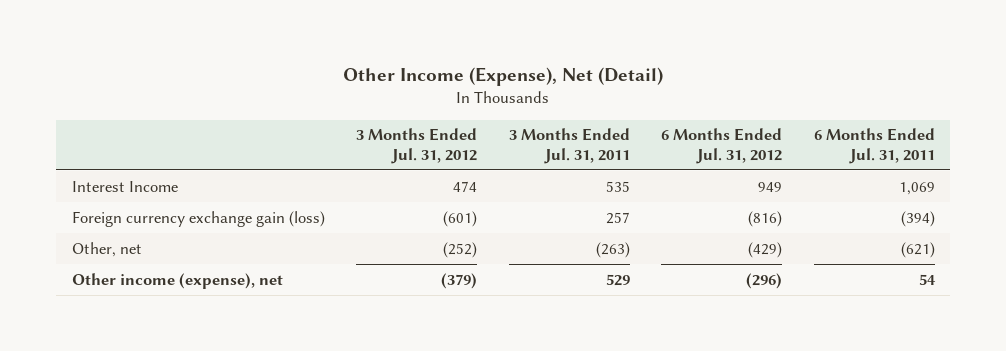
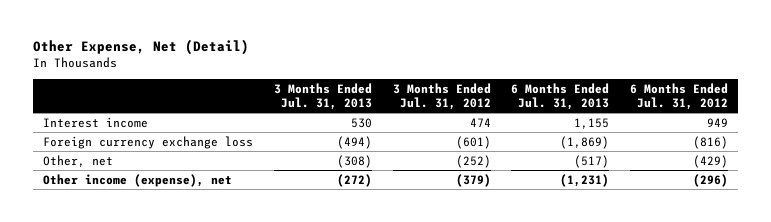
- Other Income (Expense), Net (Detail)
+ Other Expense, Net (Detail)
- | 3 Months Ended Jul. 31, 2012 | 3 Months Ended Jul. 31, 2011 | 6 Months Ended Jul. 31, 2012 | 6 Months Ended Jul. 31, 2011
+ | 3 Months Ended Jul. 31, 2013 | 3 Months Ended Jul. 31, 2012 | 6 Months Ended Jul. 31, 2013 | 6 Months Ended Jul. 31, 2012
- Interest Income | 474 | 535 | 949 | 1,069
- Foreign currency exchange gain (loss) | (601) | 257 | (816) | (394)
+ Interest income | 530 | 474 | 1,155 | 949
+ Foreign currency exchange loss | (494) | (601) | (1,869) | (816)

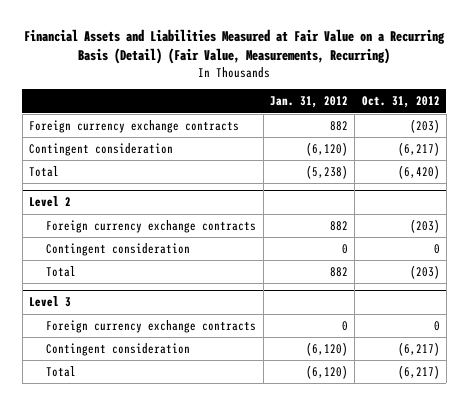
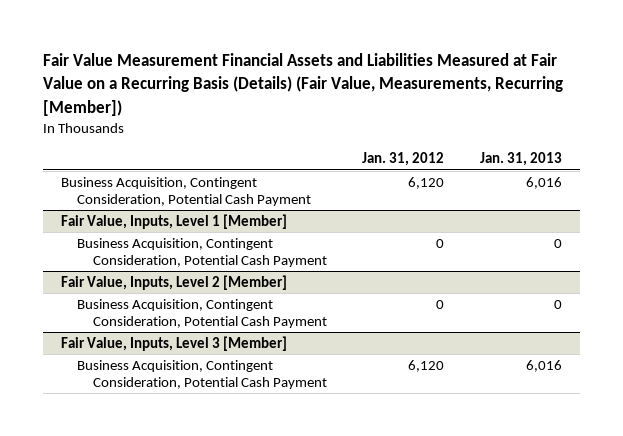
- Financial Assets and Liabilities Measured at Fair Value on a Recurring Basis (Detail) (Fair Value, Measurements, Recurring)
+ Fair Value Measurement Financial Assets and Liabilities Measured at Fair Value on a Recurring Basis (Details) (Fair Value, Measurements, Recurring [Member])
- | Jan. 31, 2012 | Oct. 31, 2012
+ | Jan. 31, 2012 | Jan. 31, 2013
- Foreign currency exchange contracts | 882 | (203)
- Contingent consideration | (6,120) | (6,217)
- Total | (5,238) | (6,420)
- Level 2
- Foreign currency exchange contracts | 882 | (203)
- Contingent consideration | 0 | 0
- Total | 882 | (203)
- Level 3
- Foreign currency exchange contracts | 0 | 0
- Contingent consideration | (6,120) | (6,217)
- Total | (6,120) | (6,217)
+ Business Acquisition, Contingent Consideration, Potential Cash Payment | 6,120 | 6,016
+ Fair Value, Inputs, Level 1 [Member]
+ Business Acquisition, Contingent Consideration, Potential Cash Payment | 0 | 0
+ Fair Value, Inputs, Level 2 [Member]
+ Business Acquisition, Contingent Consideration, Potential Cash Payment | 0 | 0
+ Fair Value, Inputs, Level 3 [Member]
+ Business Acquisition, Contingent Consideration, Potential Cash Payment | 6,120 | 6,016

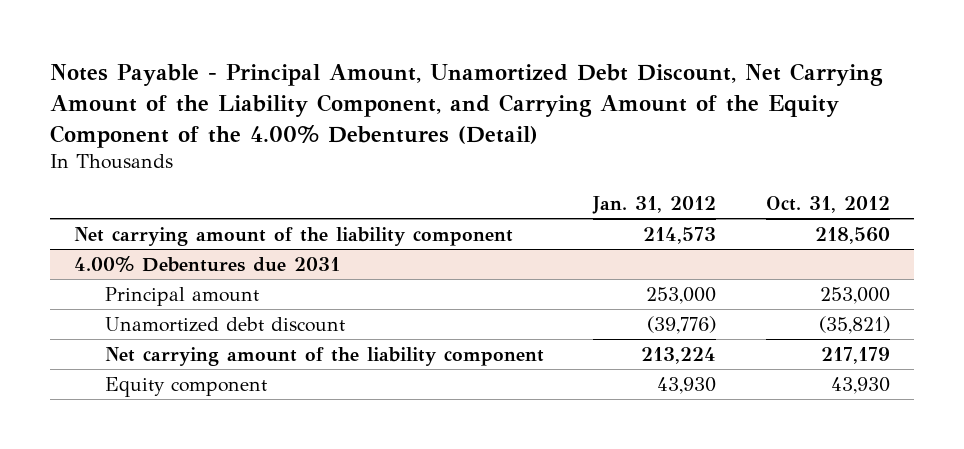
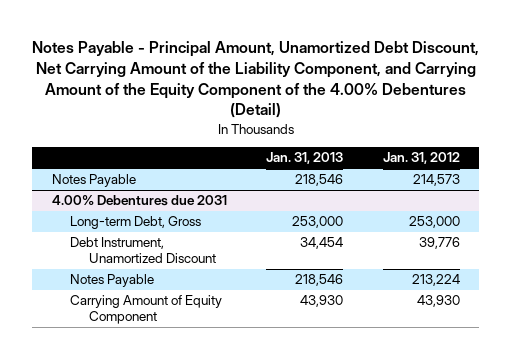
- | Jan. 31, 2012 | Oct. 31, 2012
+ | Jan. 31, 2013 | Jan. 31, 2012
- Net carrying amount of the liability component | 214,573 | 218,560
+ Notes Payable | 218,546 | 214,573
@ 4.00% Debentures due 2031
- Principal amount | 253,000 | 253,000
- Unamortized debt discount | (39,776) | (35,821)
- Net carrying amount of the liability component | 213,224 | 217,179
- Equity component | 43,930 | 43,930
+ Long-term Debt, Gross | 253,000 | 253,000
+ Debt Instrument, Unamortized Discount | 34,454 | 39,776
+ Notes Payable | 218,546 | 213,224
+ Carrying Amount of Equity Component | 43,930 | 43,930

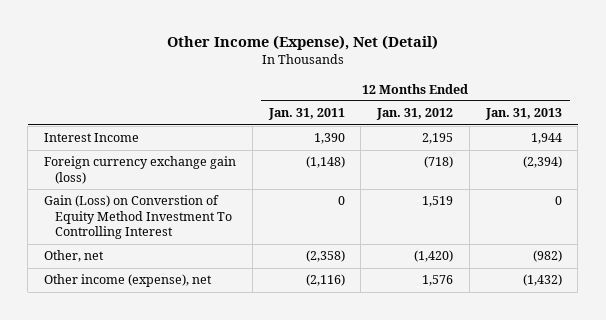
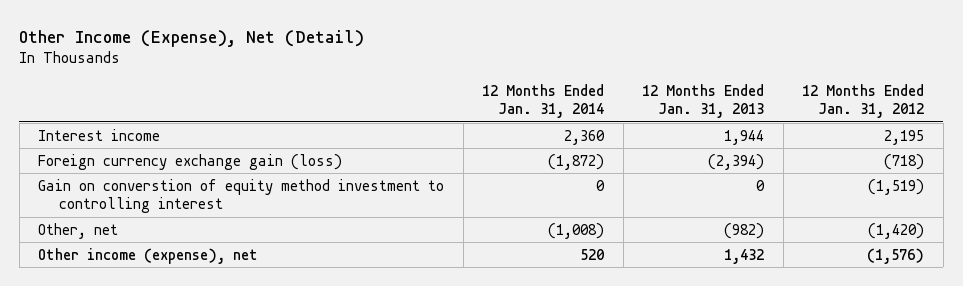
- | 12 Months Ended Jan. 31, 2011 | 12 Months Ended Jan. 31, 2012 | 12 Months Ended Jan. 31, 2013
+ | 12 Months Ended Jan. 31, 2014 | 12 Months Ended Jan. 31, 2013 | 12 Months Ended Jan. 31, 2012
- Interest Income | 1,390 | 2,195 | 1,944
+ Interest income | 2,360 | 1,944 | 2,195
- Gain (Loss) on Converstion of Equity Method Investment To Controlling Interest | 0 | 1,519 | 0
+ Gain on converstion of equity method investment to controlling interest | 0 | 0 | (1,519)
- Other income (expense), net | (2,116) | 1,576 | (1,432)
+ Other income (expense), net | 520 | 1,432 | (1,576)

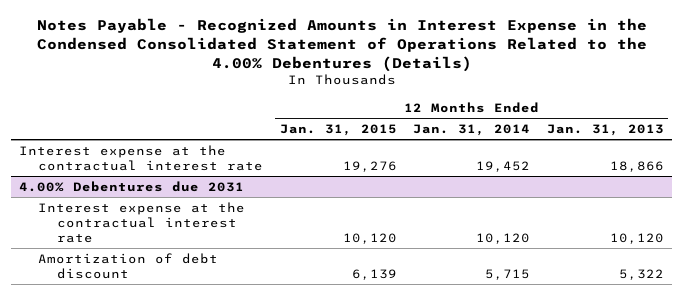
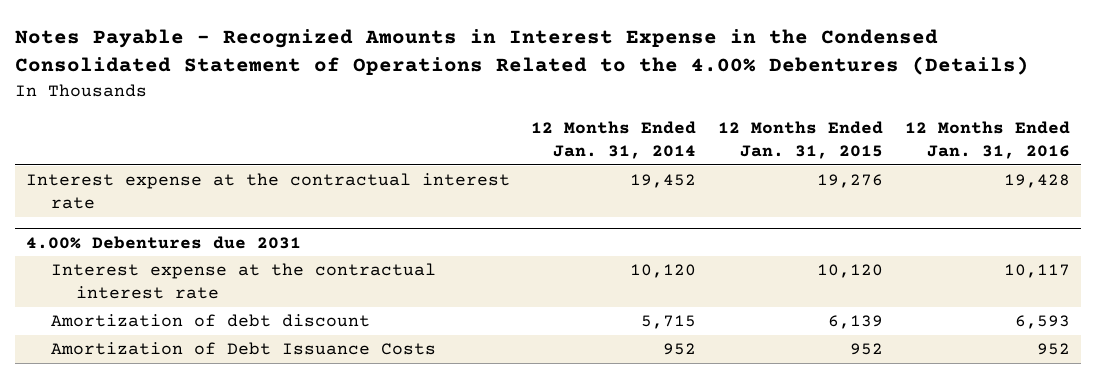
- | 12 Months Ended Jan. 31, 2015 | 12 Months Ended Jan. 31, 2014 | 12 Months Ended Jan. 31, 2013
+ | 12 Months Ended Jan. 31, 2014 | 12 Months Ended Jan. 31, 2015 | 12 Months Ended Jan. 31, 2016
@ 4.00% Debentures due 2031
+ Amortization of Debt Issuance Costs | 952 | 952 | 952

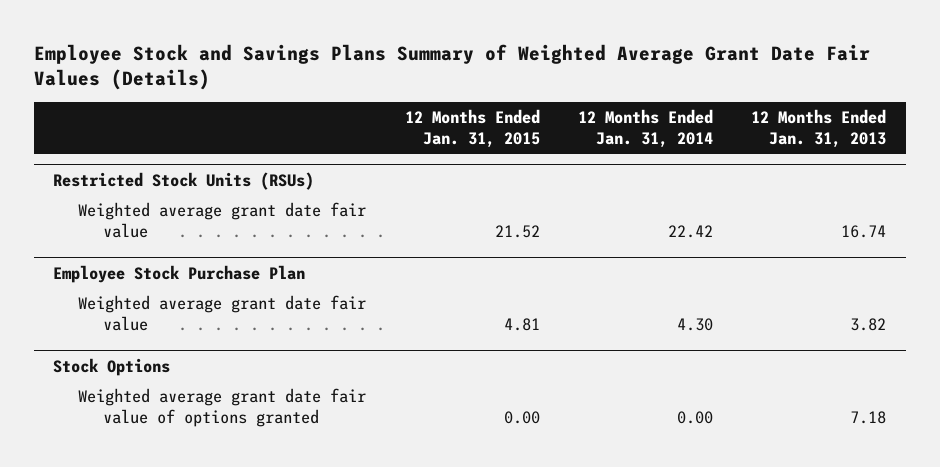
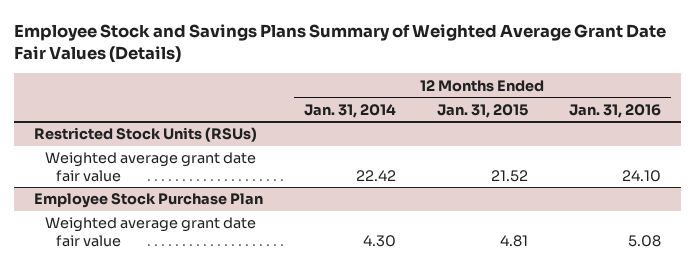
- | 12 Months Ended Jan. 31, 2015 | 12 Months Ended Jan. 31, 2014 | 12 Months Ended Jan. 31, 2013
+ | 12 Months Ended Jan. 31, 2014 | 12 Months Ended Jan. 31, 2015 | 12 Months Ended Jan. 31, 2016
- Stock Options
- Weighted average grant date fair value of options granted | 0.00 | 0.00 | 7.18

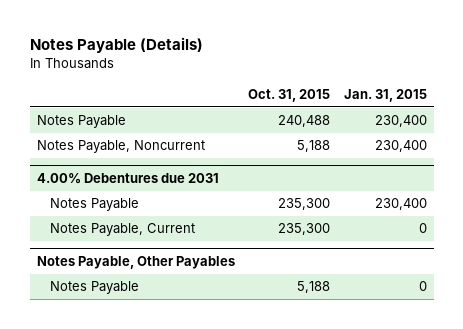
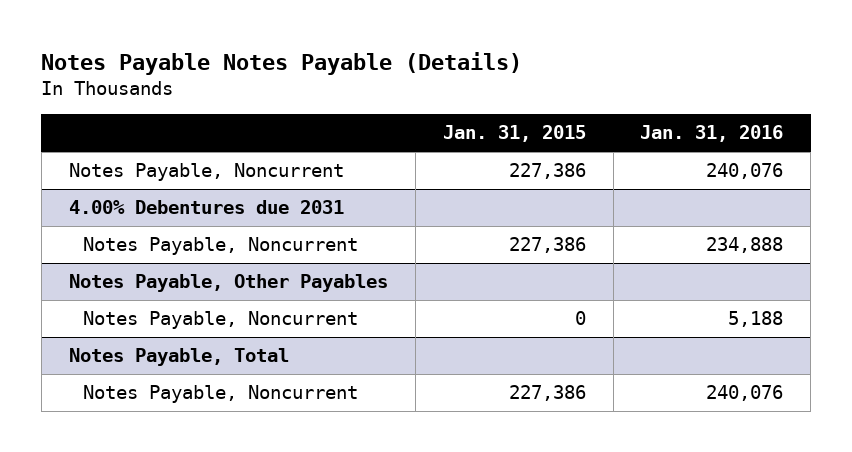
- Notes Payable (Details)
+ Notes Payable Notes Payable (Details)
- | Oct. 31, 2015 | Jan. 31, 2015
+ | Jan. 31, 2015 | Jan. 31, 2016
- Notes Payable | 240,488 | 230,400
- Notes Payable, Noncurrent | 5,188 | 230,400
+ Notes Payable, Noncurrent | 227,386 | 240,076
@ 4.00% Debentures due 2031
- Notes Payable | 235,300 | 230,400
- Notes Payable, Current | 235,300 | 0
+ Notes Payable, Noncurrent | 227,386 | 234,888
@ Notes Payable, Other Payables
- Notes Payable | 5,188 | 0
+ Notes Payable, Noncurrent | 0 | 5,188
+ Notes Payable, Total
+ Notes Payable, Noncurrent | 227,386 | 240,076

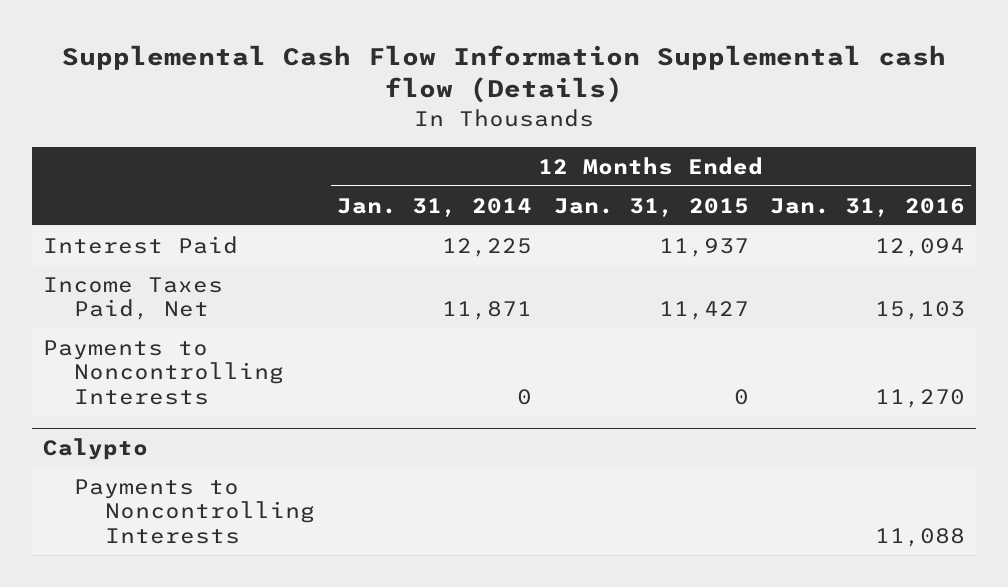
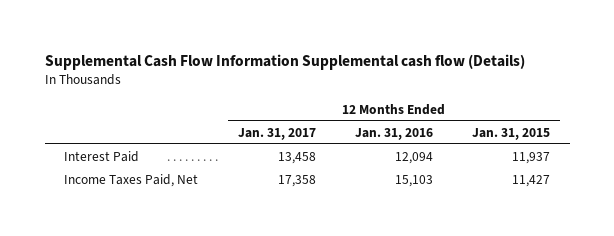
- | 12 Months Ended Jan. 31, 2014 | 12 Months Ended Jan. 31, 2015 | 12 Months Ended Jan. 31, 2016
+ | 12 Months Ended Jan. 31, 2017 | 12 Months Ended Jan. 31, 2016 | 12 Months Ended Jan. 31, 2015
- Payments to Noncontrolling Interests | 0 | 0 | 11,270
- Calypto
- Payments to Noncontrolling Interests | | | 11,088

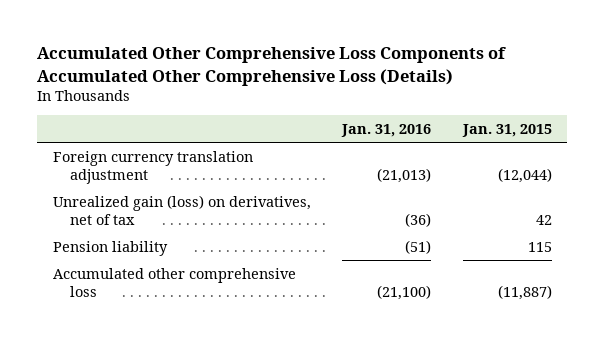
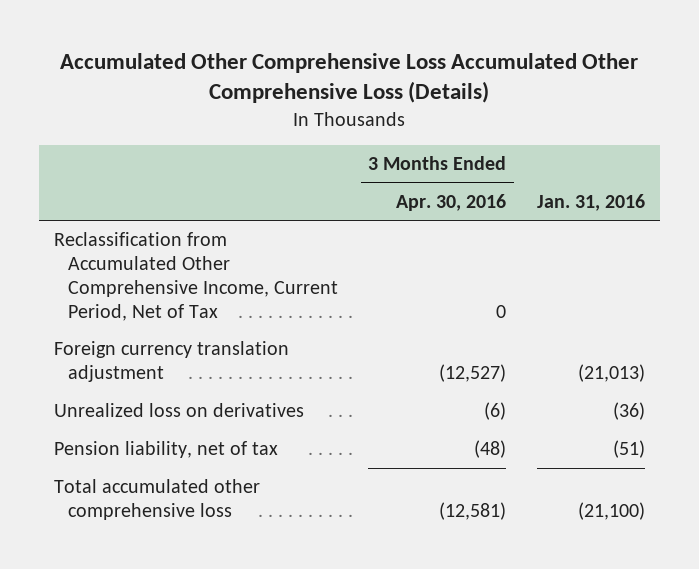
- Accumulated Other Comprehensive Loss Components of Accumulated Other Comprehensive Loss (Details)
+ Accumulated Other Comprehensive Loss Accumulated Other Comprehensive Loss (Details)
- | Jan. 31, 2016 | Jan. 31, 2015
+ | 3 Months Ended Apr. 30, 2016 | Jan. 31, 2016
+ Reclassification from Accumulated Other Comprehensive Income, Current Period, Net of Tax | 0 |
- Unrealized gain (loss) on derivatives, net of tax | (36) | 42
- Pension liability | (51) | 115
- Accumulated other comprehensive loss | (21,100) | (11,887)
+ Unrealized loss on derivatives | (6) | (36)
+ Pension liability, net of tax | (48) | (51)
+ Total accumulated other comprehensive loss | (12,581) | (21,100)

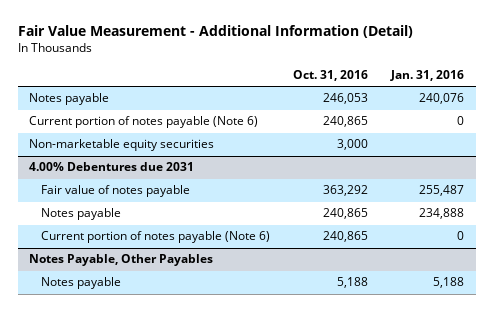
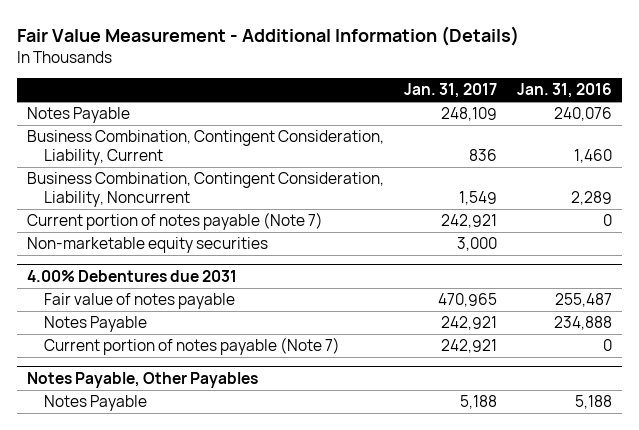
- Fair Value Measurement - Additional Information (Detail)
+ Fair Value Measurement - Additional Information (Details)
- | Oct. 31, 2016 | Jan. 31, 2016
+ | Jan. 31, 2017 | Jan. 31, 2016
- Notes payable | 246,053 | 240,076
- Current portion of notes payable (Note 6) | 240,865 | 0
+ Notes Payable | 248,109 | 240,076
+ Business Combination, Contingent Consideration, Liability, Current | 836 | 1,460
+ Business Combination, Contingent Consideration, Liability, Noncurrent | 1,549 | 2,289
+ Current portion of notes payable (Note 7) | 242,921 | 0
@ 4.00% Debentures due 2031
- Notes payable | 240,865 | 234,888
- Current portion of notes payable (Note 6) | 240,865 | 0
+ Notes Payable | 242,921 | 234,888
+ Current portion of notes payable (Note 7) | 242,921 | 0
@ Notes Payable, Other Payables
- Notes payable | 5,188 | 5,188
+ Notes Payable | 5,188 | 5,188

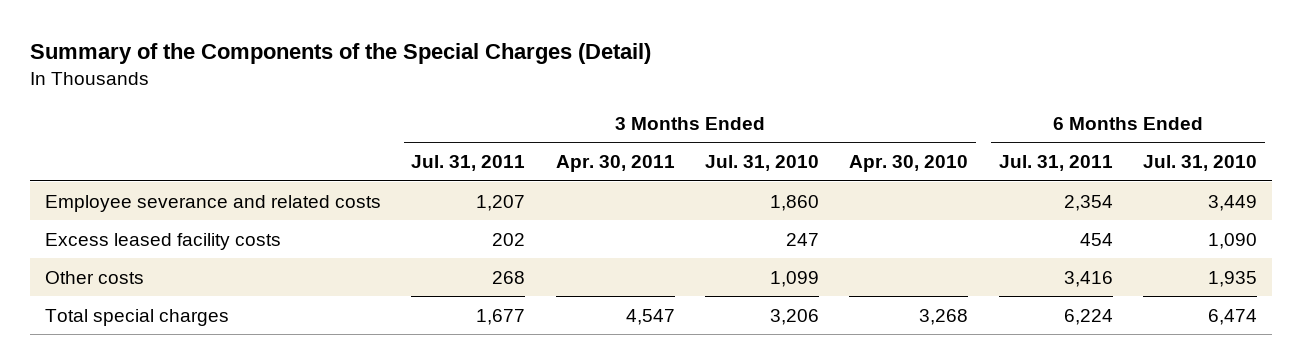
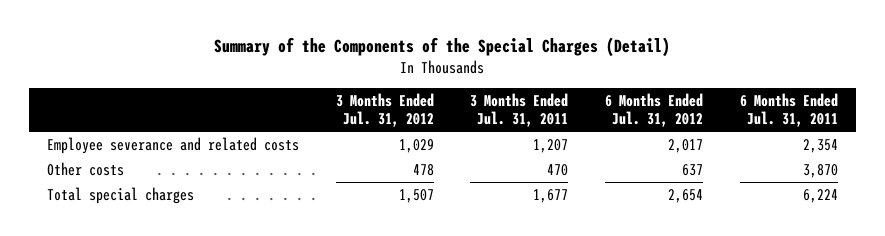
- | 3 Months Ended Jul. 31, 2011 | 3 Months Ended Apr. 30, 2011 | 3 Months Ended Jul. 31, 2010 | 3 Months Ended Apr. 30, 2010 | 6 Months Ended Jul. 31, 2011 | 6 Months Ended Jul. 31, 2010
+ | 3 Months Ended Jul. 31, 2012 | 3 Months Ended Jul. 31, 2011 | 6 Months Ended Jul. 31, 2012 | 6 Months Ended Jul. 31, 2011
- Excess leased facility costs | 202 | | 247 | | 454 | 1,090
- Other costs | 268 | | 1,099 | | 3,416 | 1,935
+ Other costs | 478 | 470 | 637 | 3,870

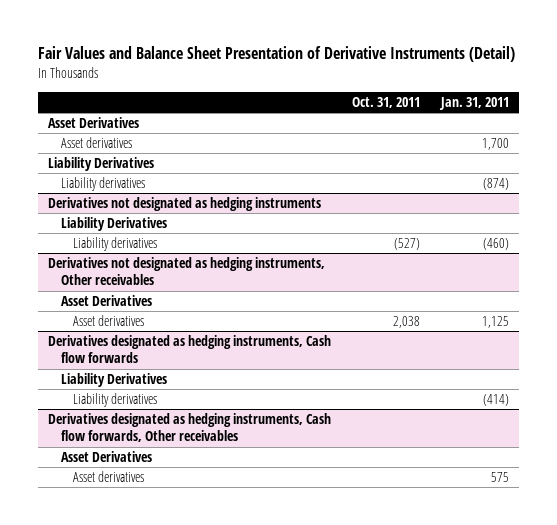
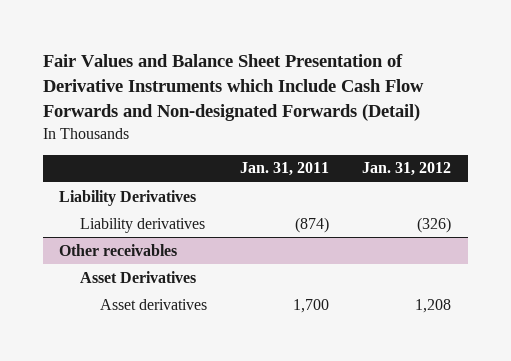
- Fair Values and Balance Sheet Presentation of Derivative Instruments (Detail)
+ Fair Values and Balance Sheet Presentation of Derivative Instruments which Include Cash Flow Forwards and Non-designated Forwards (Detail)
- | Oct. 31, 2011 | Jan. 31, 2011
+ | Jan. 31, 2011 | Jan. 31, 2012
- Asset Derivatives
- Asset derivatives | | 1,700
- Derivatives not designated as hedging instruments
- Liability Derivatives
- Liability derivatives | (527) | (460)
- Derivatives not designated as hedging instruments, Other receivables
- Asset Derivatives
- Asset derivatives | 2,038 | 1,125
- Derivatives designated as hedging instruments, Cash flow forwards
- Liability Derivatives
- Liability derivatives | | (414)
- Derivatives designated as hedging instruments, Cash flow forwards, Other receivables
+ Other receivables
- Asset derivatives | | 575
+ Asset derivatives | 1,700 | 1,208

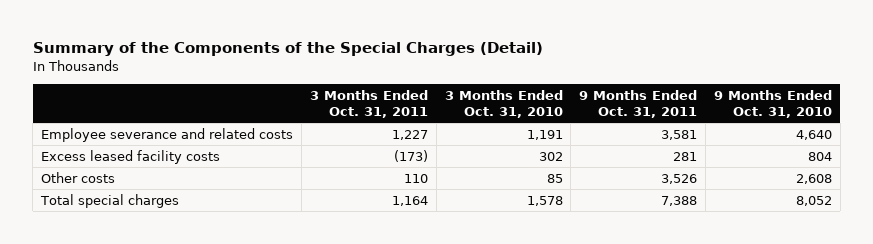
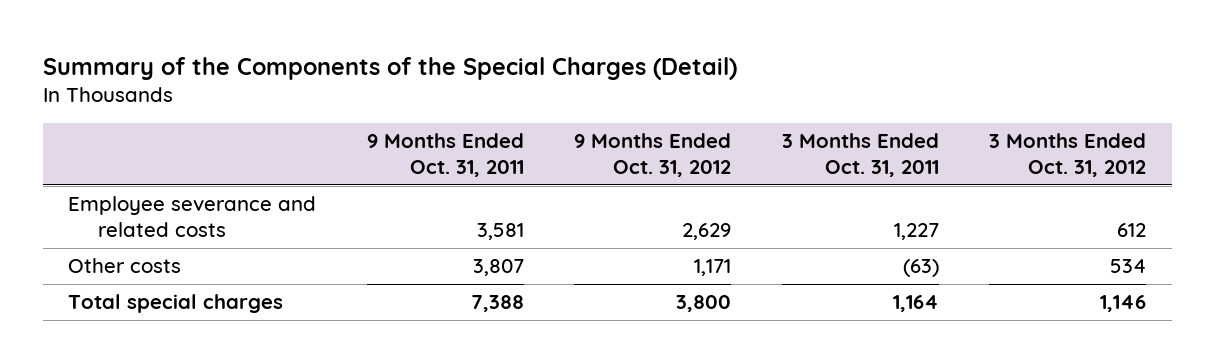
- | 3 Months Ended Oct. 31, 2011 | 3 Months Ended Oct. 31, 2010 | 9 Months Ended Oct. 31, 2011 | 9 Months Ended Oct. 31, 2010
+ | 9 Months Ended Oct. 31, 2011 | 9 Months Ended Oct. 31, 2012 | 3 Months Ended Oct. 31, 2011 | 3 Months Ended Oct. 31, 2012
- Excess leased facility costs | (173) | 302 | 281 | 804
- Other costs | 110 | 85 | 3,526 | 2,608
+ Other costs | 3,807 | 1,171 | (63) | 534

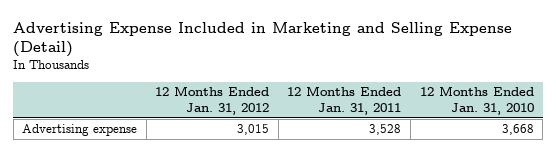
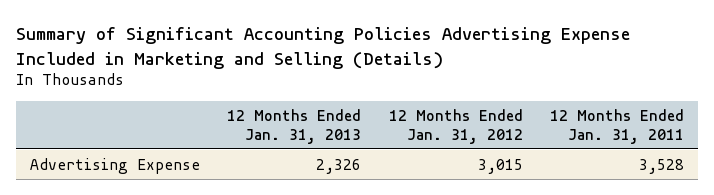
- Advertising Expense Included in Marketing and Selling Expense (Detail)
+ Summary of Significant Accounting Policies Advertising Expense Included in Marketing and Selling (Details)
- | 12 Months Ended Jan. 31, 2012 | 12 Months Ended Jan. 31, 2011 | 12 Months Ended Jan. 31, 2010
+ | 12 Months Ended Jan. 31, 2013 | 12 Months Ended Jan. 31, 2012 | 12 Months Ended Jan. 31, 2011
- Advertising expense | 3,015 | 3,528 | 3,668
+ Advertising Expense | 2,326 | 3,015 | 3,528

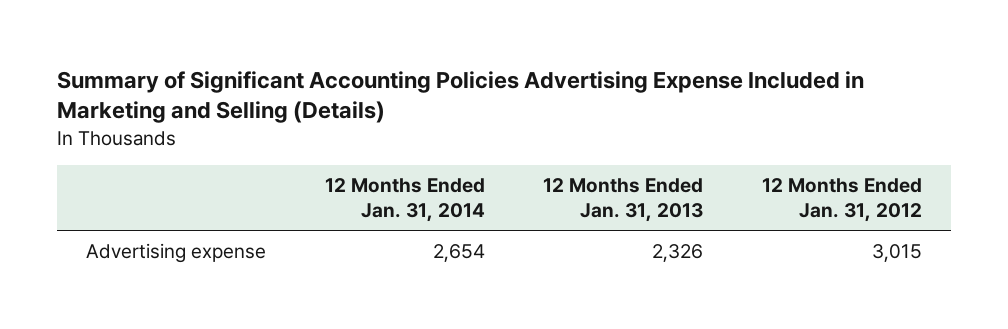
- | 12 Months Ended Jan. 31, 2013 | 12 Months Ended Jan. 31, 2012 | 12 Months Ended Jan. 31, 2011
+ | 12 Months Ended Jan. 31, 2014 | 12 Months Ended Jan. 31, 2013 | 12 Months Ended Jan. 31, 2012
- Advertising Expense | 2,326 | 3,015 | 3,528
+ Advertising expense | 2,654 | 2,326 | 3,015

